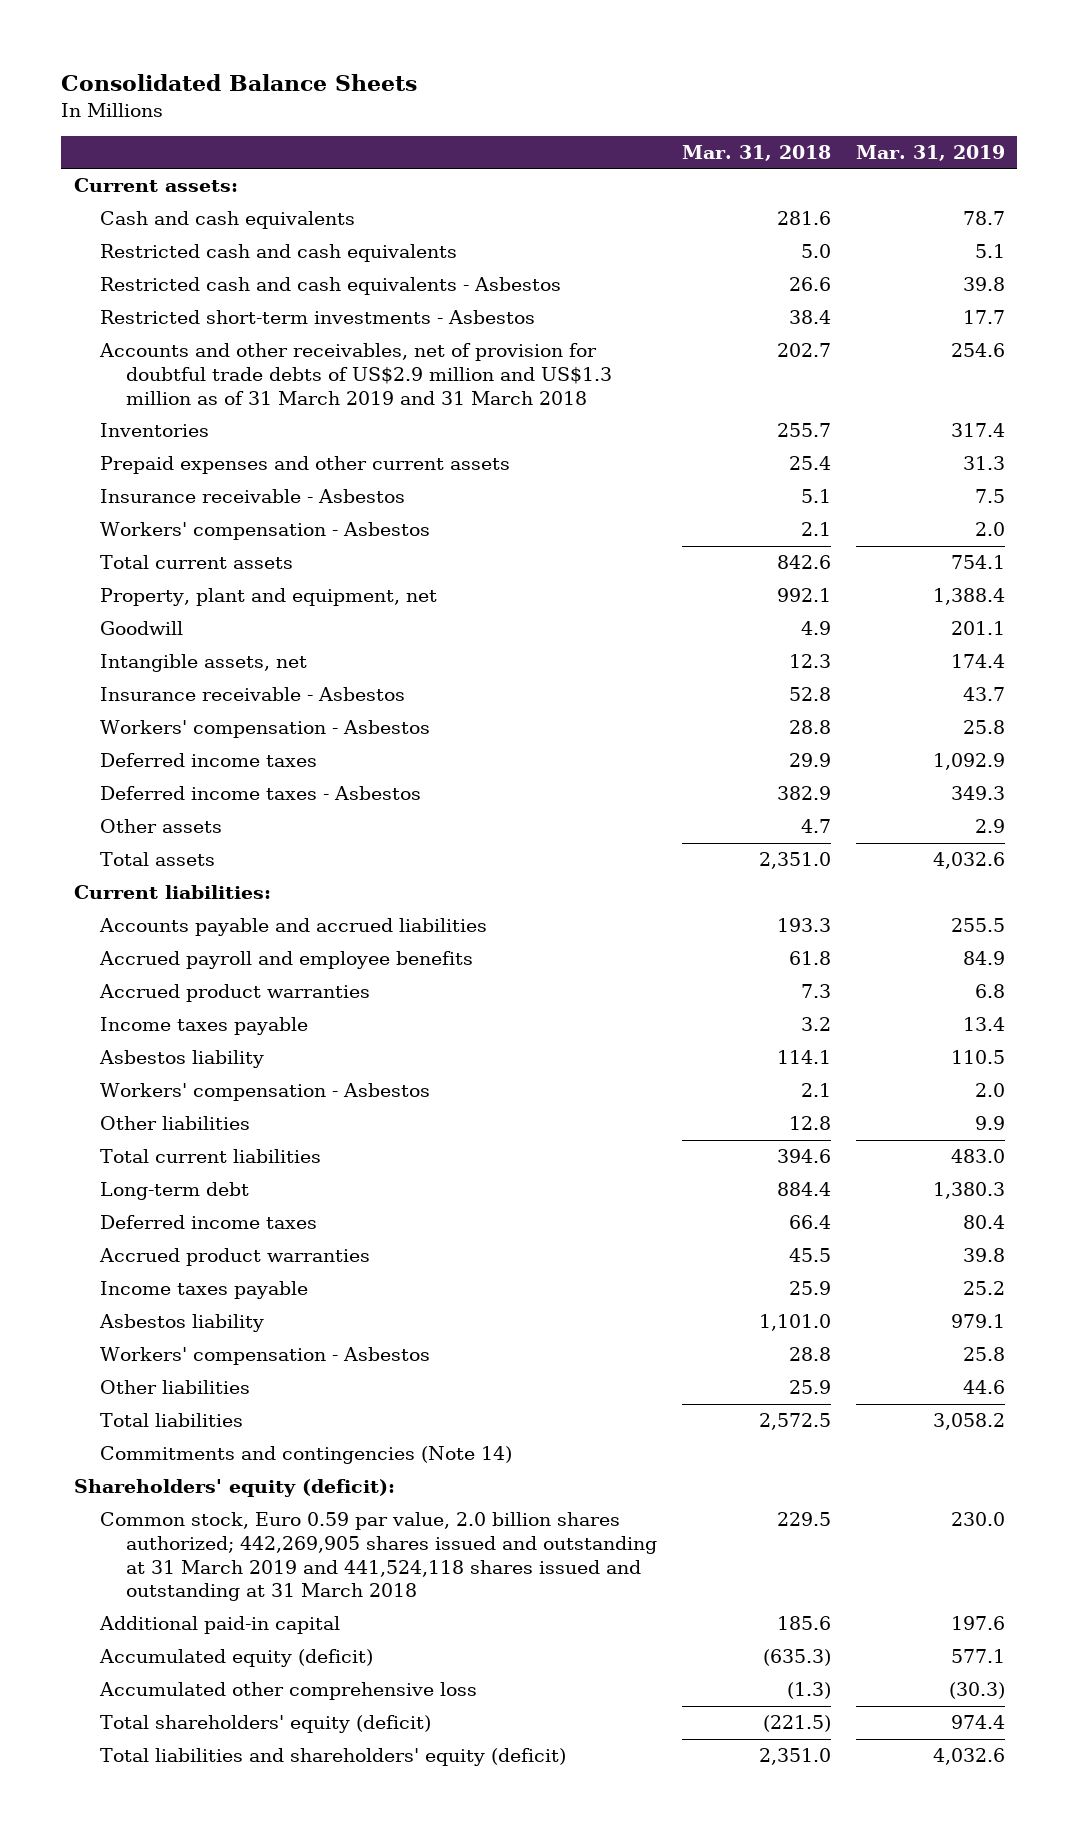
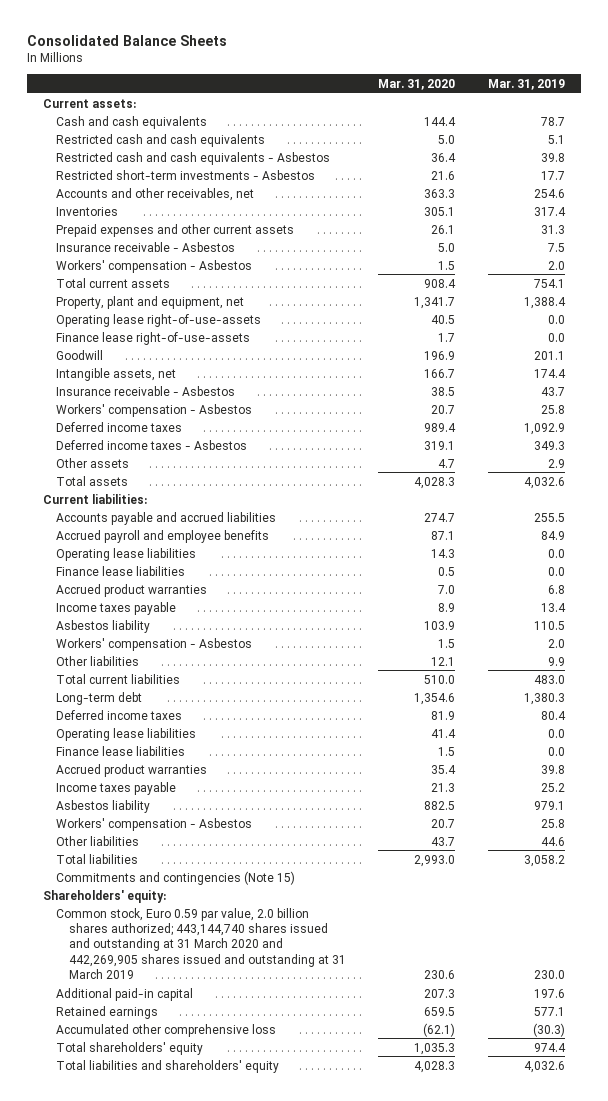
- | Mar. 31, 2018 | Mar. 31, 2019
+ | Mar. 31, 2020 | Mar. 31, 2019
- Accounts and other receivables, net of provision for doubtful trade debts of US$2.9 million and US$1.3 million as of 31 March 2019 and 31 March 2018 | 202.7 | 254.6
+ Accounts and other receivables, net | 363.3 | 254.6
+ Operating lease right-of-use-assets | 40.5 | 0.0
+ Finance lease right-of-use-assets | 1.7 | 0.0
+ Operating lease liabilities | 14.3 | 0.0
+ Finance lease liabilities | 0.5 | 0.0
+ Operating lease liabilities | 41.4 | 0.0
+ Finance lease liabilities | 1.5 | 0.0
- Commitments and contingencies (Note 14)
- Shareholders' equity (deficit):
- Common stock, Euro 0.59 par value, 2.0 billion shares authorized; 442,269,905 shares issued and outstanding at 31 March 2019 and 441,524,118 shares issued and outstanding at 31 March 2018 | 229.5 | 230.0
+ Commitments and contingencies (Note 15)
+ Shareholders' equity:
+ Common stock, Euro 0.59 par value, 2.0 billion shares authorized; 443,144,740 shares issued and outstanding at 31 March 2020 and 442,269,905 shares issued and outstanding at 31 March 2019 | 230.6 | 230.0
- Accumulated equity (deficit) | (635.3) | 577.1
+ Retained earnings | 659.5 | 577.1
- Total shareholders' equity (deficit) | (221.5) | 974.4
- Total liabilities and shareholders' equity (deficit) | 2,351.0 | 4,032.6
+ Total shareholders' equity | 1,035.3 | 974.4
+ Total liabilities and shareholders' equity | 4,028.3 | 4,032.6

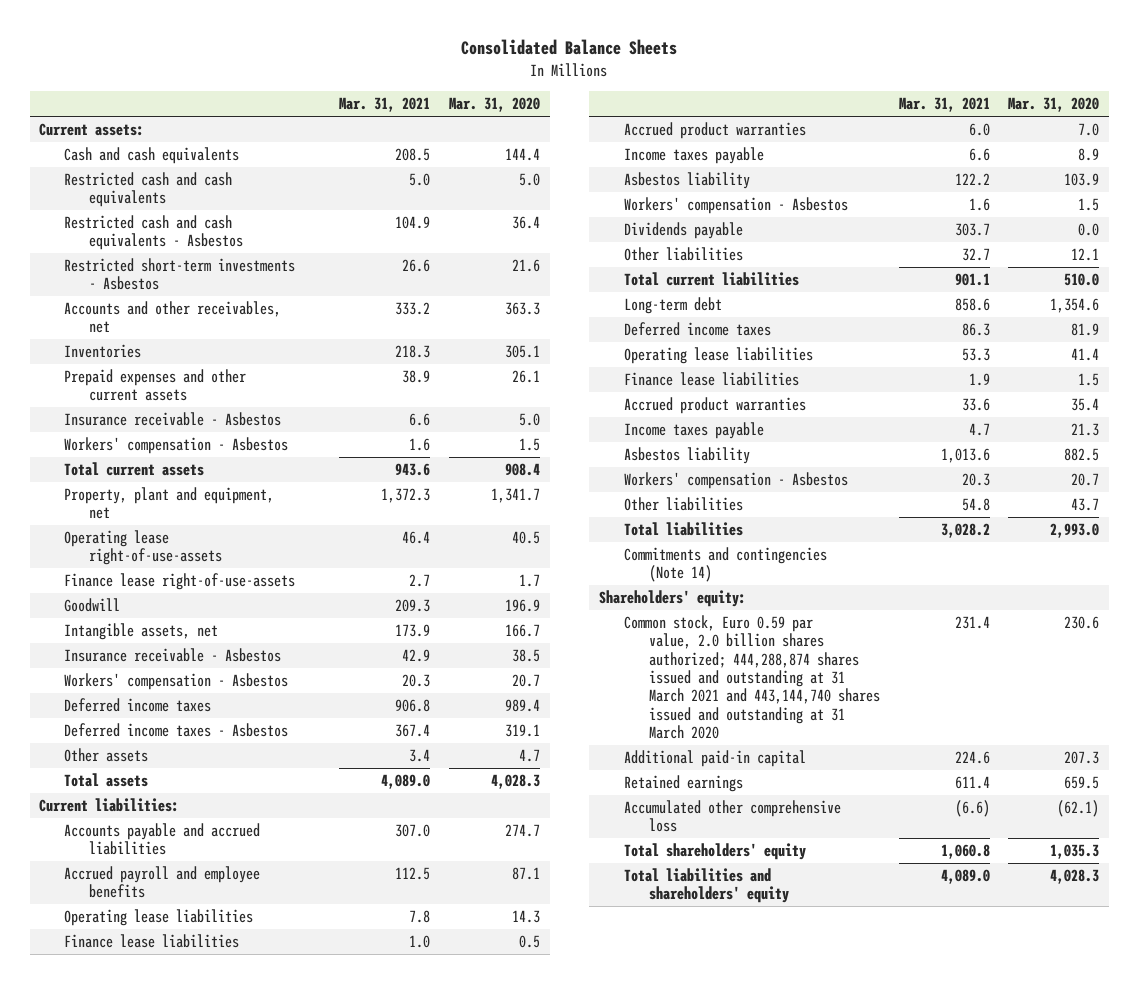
- | Mar. 31, 2020 | Mar. 31, 2019
+ | Mar. 31, 2021 | Mar. 31, 2020
+ Dividends payable | 303.7 | 0.0
- Commitments and contingencies (Note 15)
+ Commitments and contingencies (Note 14)
- Common stock, Euro 0.59 par value, 2.0 billion shares authorized; 443,144,740 shares issued and outstanding at 31 March 2020 and 442,269,905 shares issued and outstanding at 31 March 2019 | 230.6 | 230.0
+ Common stock, Euro 0.59 par value, 2.0 billion shares authorized; 444,288,874 shares issued and outstanding at 31 March 2021 and 443,144,740 shares issued and outstanding at 31 March 2020 | 231.4 | 230.6

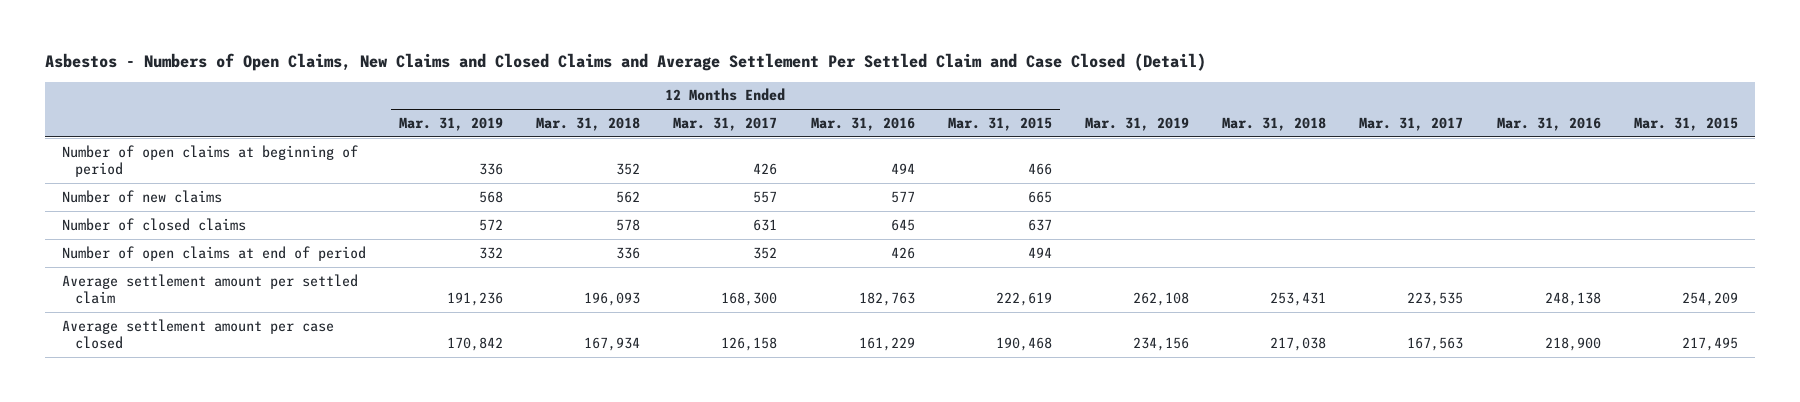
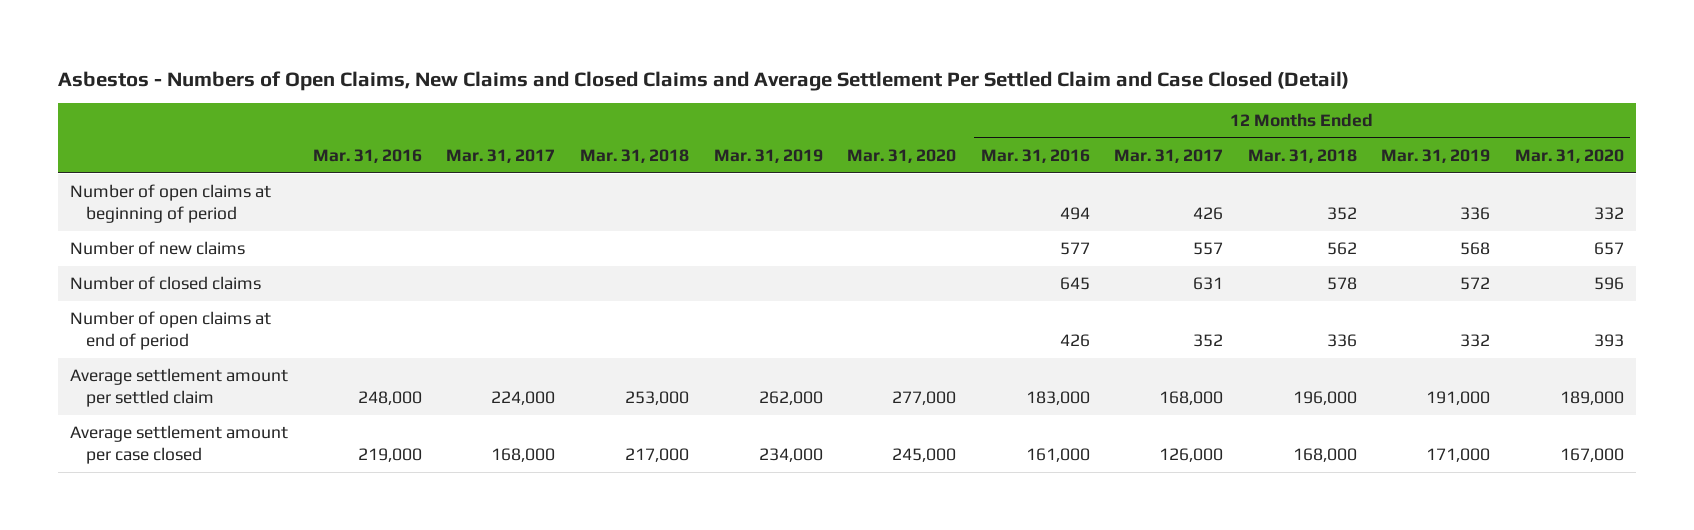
- | 12 Months Ended Mar. 31, 2019 | 12 Months Ended Mar. 31, 2018 | 12 Months Ended Mar. 31, 2017 | 12 Months Ended Mar. 31, 2016 | 12 Months Ended Mar. 31, 2015 | Mar. 31, 2019 | Mar. 31, 2018 | Mar. 31, 2017 | Mar. 31, 2016 | Mar. 31, 2015
+ | Mar. 31, 2016 | Mar. 31, 2017 | Mar. 31, 2018 | Mar. 31, 2019 | Mar. 31, 2020 | 12 Months Ended Mar. 31, 2016 | 12 Months Ended Mar. 31, 2017 | 12 Months Ended Mar. 31, 2018 | 12 Months Ended Mar. 31, 2019 | 12 Months Ended Mar. 31, 2020
- Average settlement amount per settled claim | 191,236 | 196,093 | 168,300 | 182,763 | 222,619 | 262,108 | 253,431 | 223,535 | 248,138 | 254,209
- Average settlement amount per case closed | 170,842 | 167,934 | 126,158 | 161,229 | 190,468 | 234,156 | 217,038 | 167,563 | 218,900 | 217,495
+ Average settlement amount per settled claim | 248,000 | 224,000 | 253,000 | 262,000 | 277,000 | 183,000 | 168,000 | 196,000 | 191,000 | 189,000
+ Average settlement amount per case closed | 219,000 | 168,000 | 217,000 | 234,000 | 245,000 | 161,000 | 126,000 | 168,000 | 171,000 | 167,000

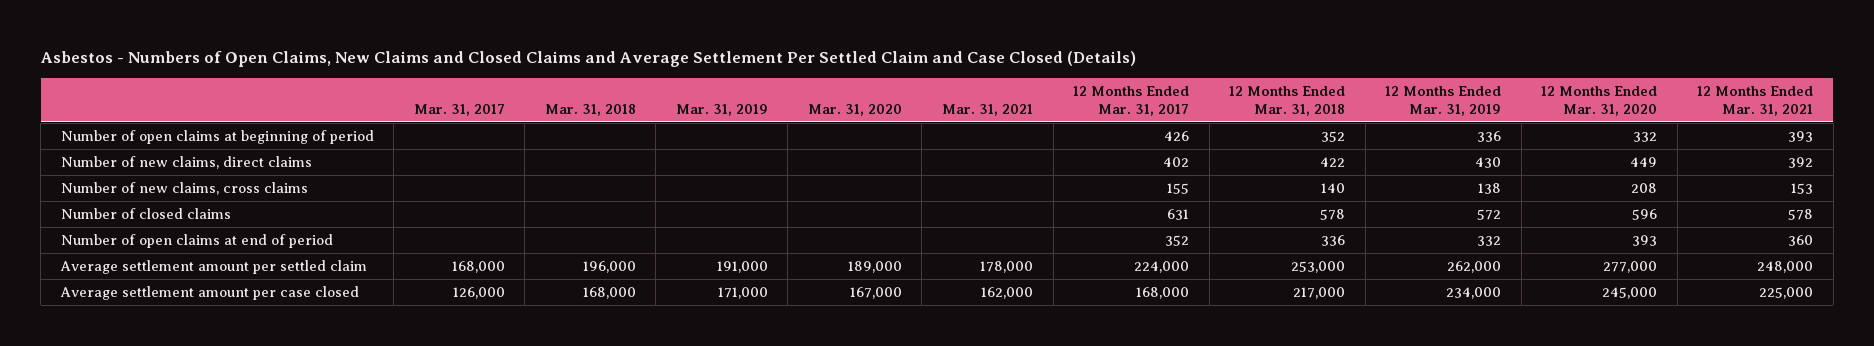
- Asbestos - Numbers of Open Claims, New Claims and Closed Claims and Average Settlement Per Settled Claim and Case Closed (Detail)
+ Asbestos - Numbers of Open Claims, New Claims and Closed Claims and Average Settlement Per Settled Claim and Case Closed (Details)
- | Mar. 31, 2016 | Mar. 31, 2017 | Mar. 31, 2018 | Mar. 31, 2019 | Mar. 31, 2020 | 12 Months Ended Mar. 31, 2016 | 12 Months Ended Mar. 31, 2017 | 12 Months Ended Mar. 31, 2018 | 12 Months Ended Mar. 31, 2019 | 12 Months Ended Mar. 31, 2020
+ | Mar. 31, 2017 | Mar. 31, 2018 | Mar. 31, 2019 | Mar. 31, 2020 | Mar. 31, 2021 | 12 Months Ended Mar. 31, 2017 | 12 Months Ended Mar. 31, 2018 | 12 Months Ended Mar. 31, 2019 | 12 Months Ended Mar. 31, 2020 | 12 Months Ended Mar. 31, 2021
- Number of new claims | | | | | | 577 | 557 | 562 | 568 | 657
+ Number of new claims, direct claims | | | | | | 402 | 422 | 430 | 449 | 392
+ Number of new claims, cross claims | | | | | | 155 | 140 | 138 | 208 | 153
- Average settlement amount per settled claim | 248,000 | 224,000 | 253,000 | 262,000 | 277,000 | 183,000 | 168,000 | 196,000 | 191,000 | 189,000
- Average settlement amount per case closed | 219,000 | 168,000 | 217,000 | 234,000 | 245,000 | 161,000 | 126,000 | 168,000 | 171,000 | 167,000
+ Average settlement amount per settled claim | 168,000 | 196,000 | 191,000 | 189,000 | 178,000 | 224,000 | 253,000 | 262,000 | 277,000 | 248,000
+ Average settlement amount per case closed | 126,000 | 168,000 | 171,000 | 167,000 | 162,000 | 168,000 | 217,000 | 234,000 | 245,000 | 225,000

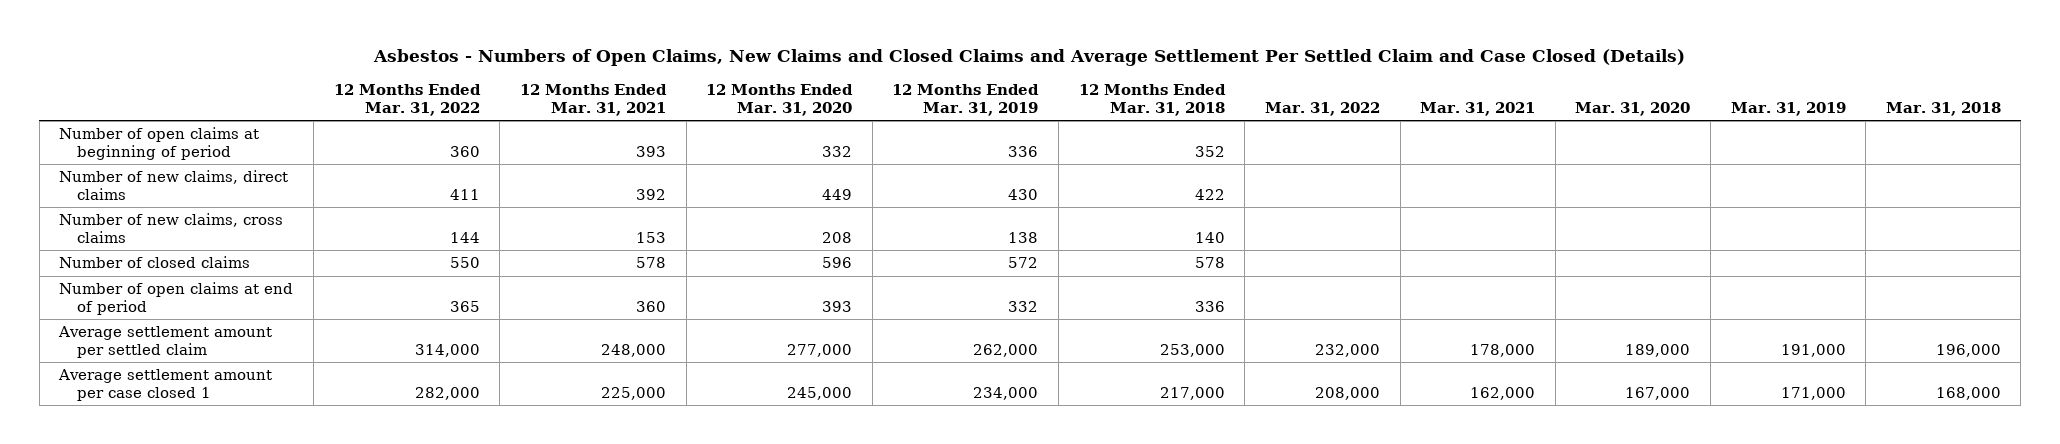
- | Mar. 31, 2017 | Mar. 31, 2018 | Mar. 31, 2019 | Mar. 31, 2020 | Mar. 31, 2021 | 12 Months Ended Mar. 31, 2017 | 12 Months Ended Mar. 31, 2018 | 12 Months Ended Mar. 31, 2019 | 12 Months Ended Mar. 31, 2020 | 12 Months Ended Mar. 31, 2021
+ | 12 Months Ended Mar. 31, 2022 | 12 Months Ended Mar. 31, 2021 | 12 Months Ended Mar. 31, 2020 | 12 Months Ended Mar. 31, 2019 | 12 Months Ended Mar. 31, 2018 | Mar. 31, 2022 | Mar. 31, 2021 | Mar. 31, 2020 | Mar. 31, 2019 | Mar. 31, 2018
- Average settlement amount per case closed | 126,000 | 168,000 | 171,000 | 167,000 | 162,000 | 168,000 | 217,000 | 234,000 | 245,000 | 225,000
+ Average settlement amount per case closed 1 | 282,000 | 225,000 | 245,000 | 234,000 | 217,000 | 208,000 | 162,000 | 167,000 | 171,000 | 168,000

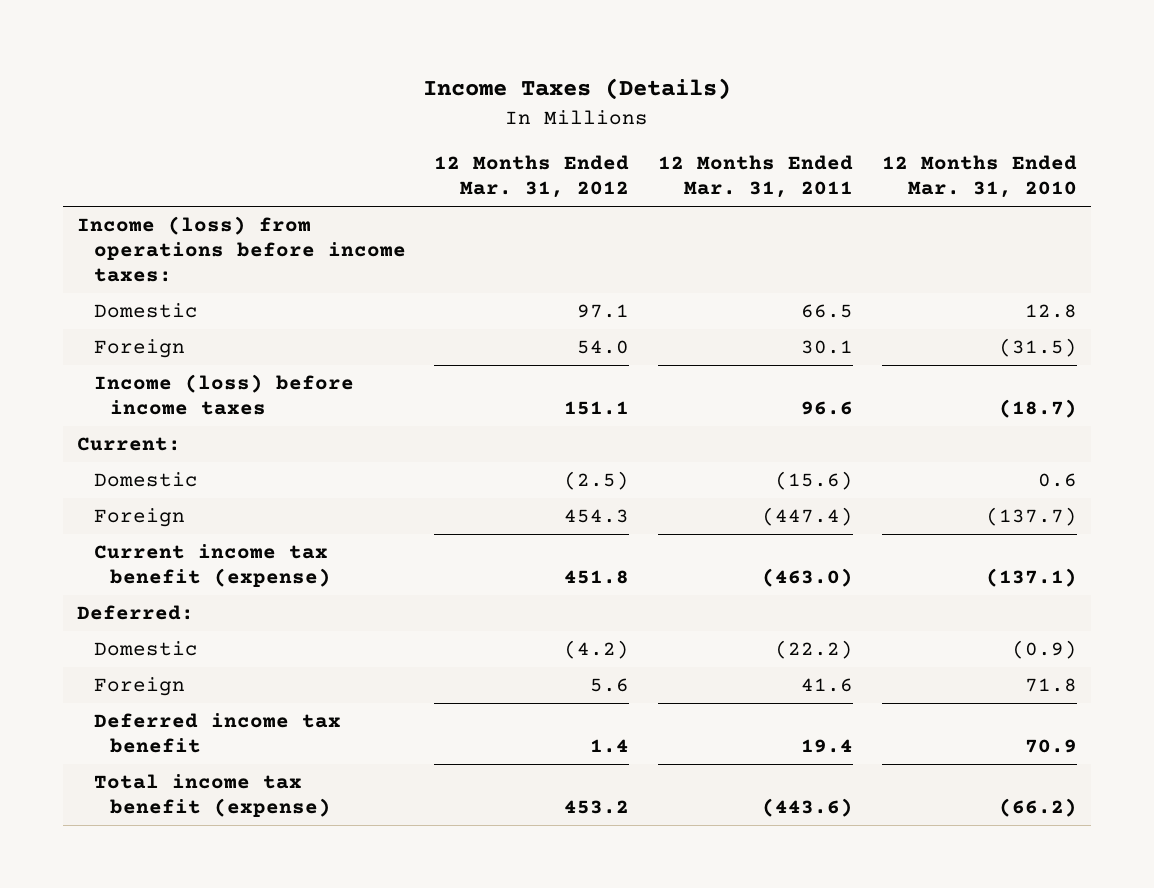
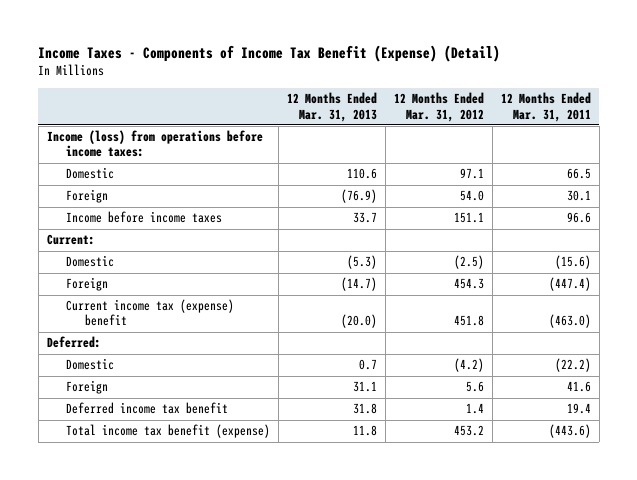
- Income Taxes (Details)
+ Income Taxes - Components of Income Tax Benefit (Expense) (Detail)
- | 12 Months Ended Mar. 31, 2012 | 12 Months Ended Mar. 31, 2011 | 12 Months Ended Mar. 31, 2010
+ | 12 Months Ended Mar. 31, 2013 | 12 Months Ended Mar. 31, 2012 | 12 Months Ended Mar. 31, 2011
- Income (loss) before income taxes | 151.1 | 96.6 | (18.7)
+ Income before income taxes | 33.7 | 151.1 | 96.6
- Current income tax benefit (expense) | 451.8 | (463.0) | (137.1)
+ Current income tax (expense) benefit | (20.0) | 451.8 | (463.0)

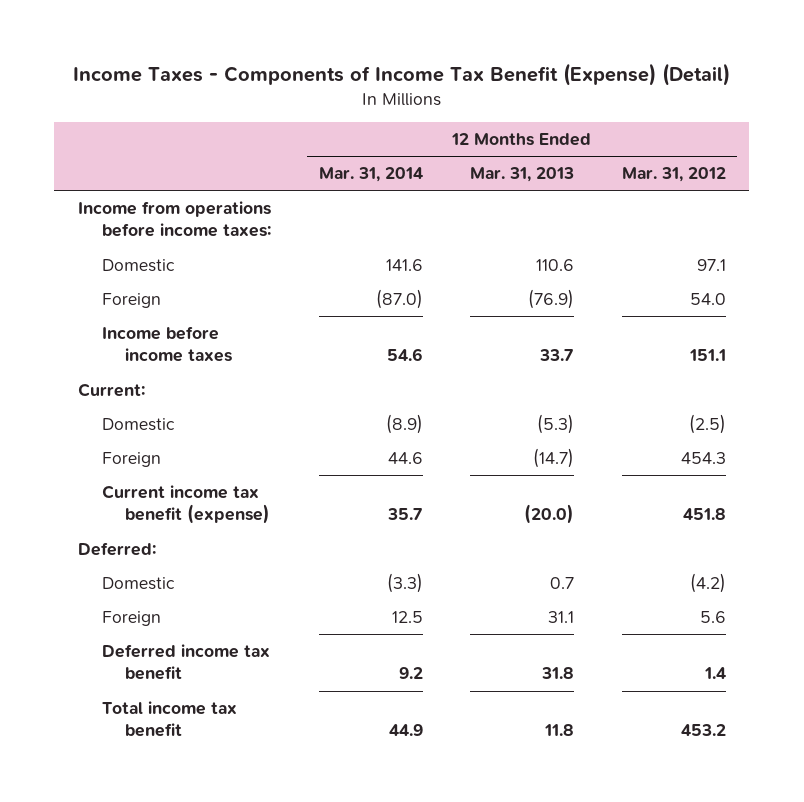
- | 12 Months Ended Mar. 31, 2013 | 12 Months Ended Mar. 31, 2012 | 12 Months Ended Mar. 31, 2011
+ | 12 Months Ended Mar. 31, 2014 | 12 Months Ended Mar. 31, 2013 | 12 Months Ended Mar. 31, 2012
- Income (loss) from operations before income taxes:
+ Income from operations before income taxes:
- Current income tax (expense) benefit | (20.0) | 451.8 | (463.0)
+ Current income tax benefit (expense) | 35.7 | (20.0) | 451.8
- Total income tax benefit (expense) | 11.8 | 453.2 | (443.6)
+ Total income tax benefit | 44.9 | 11.8 | 453.2

